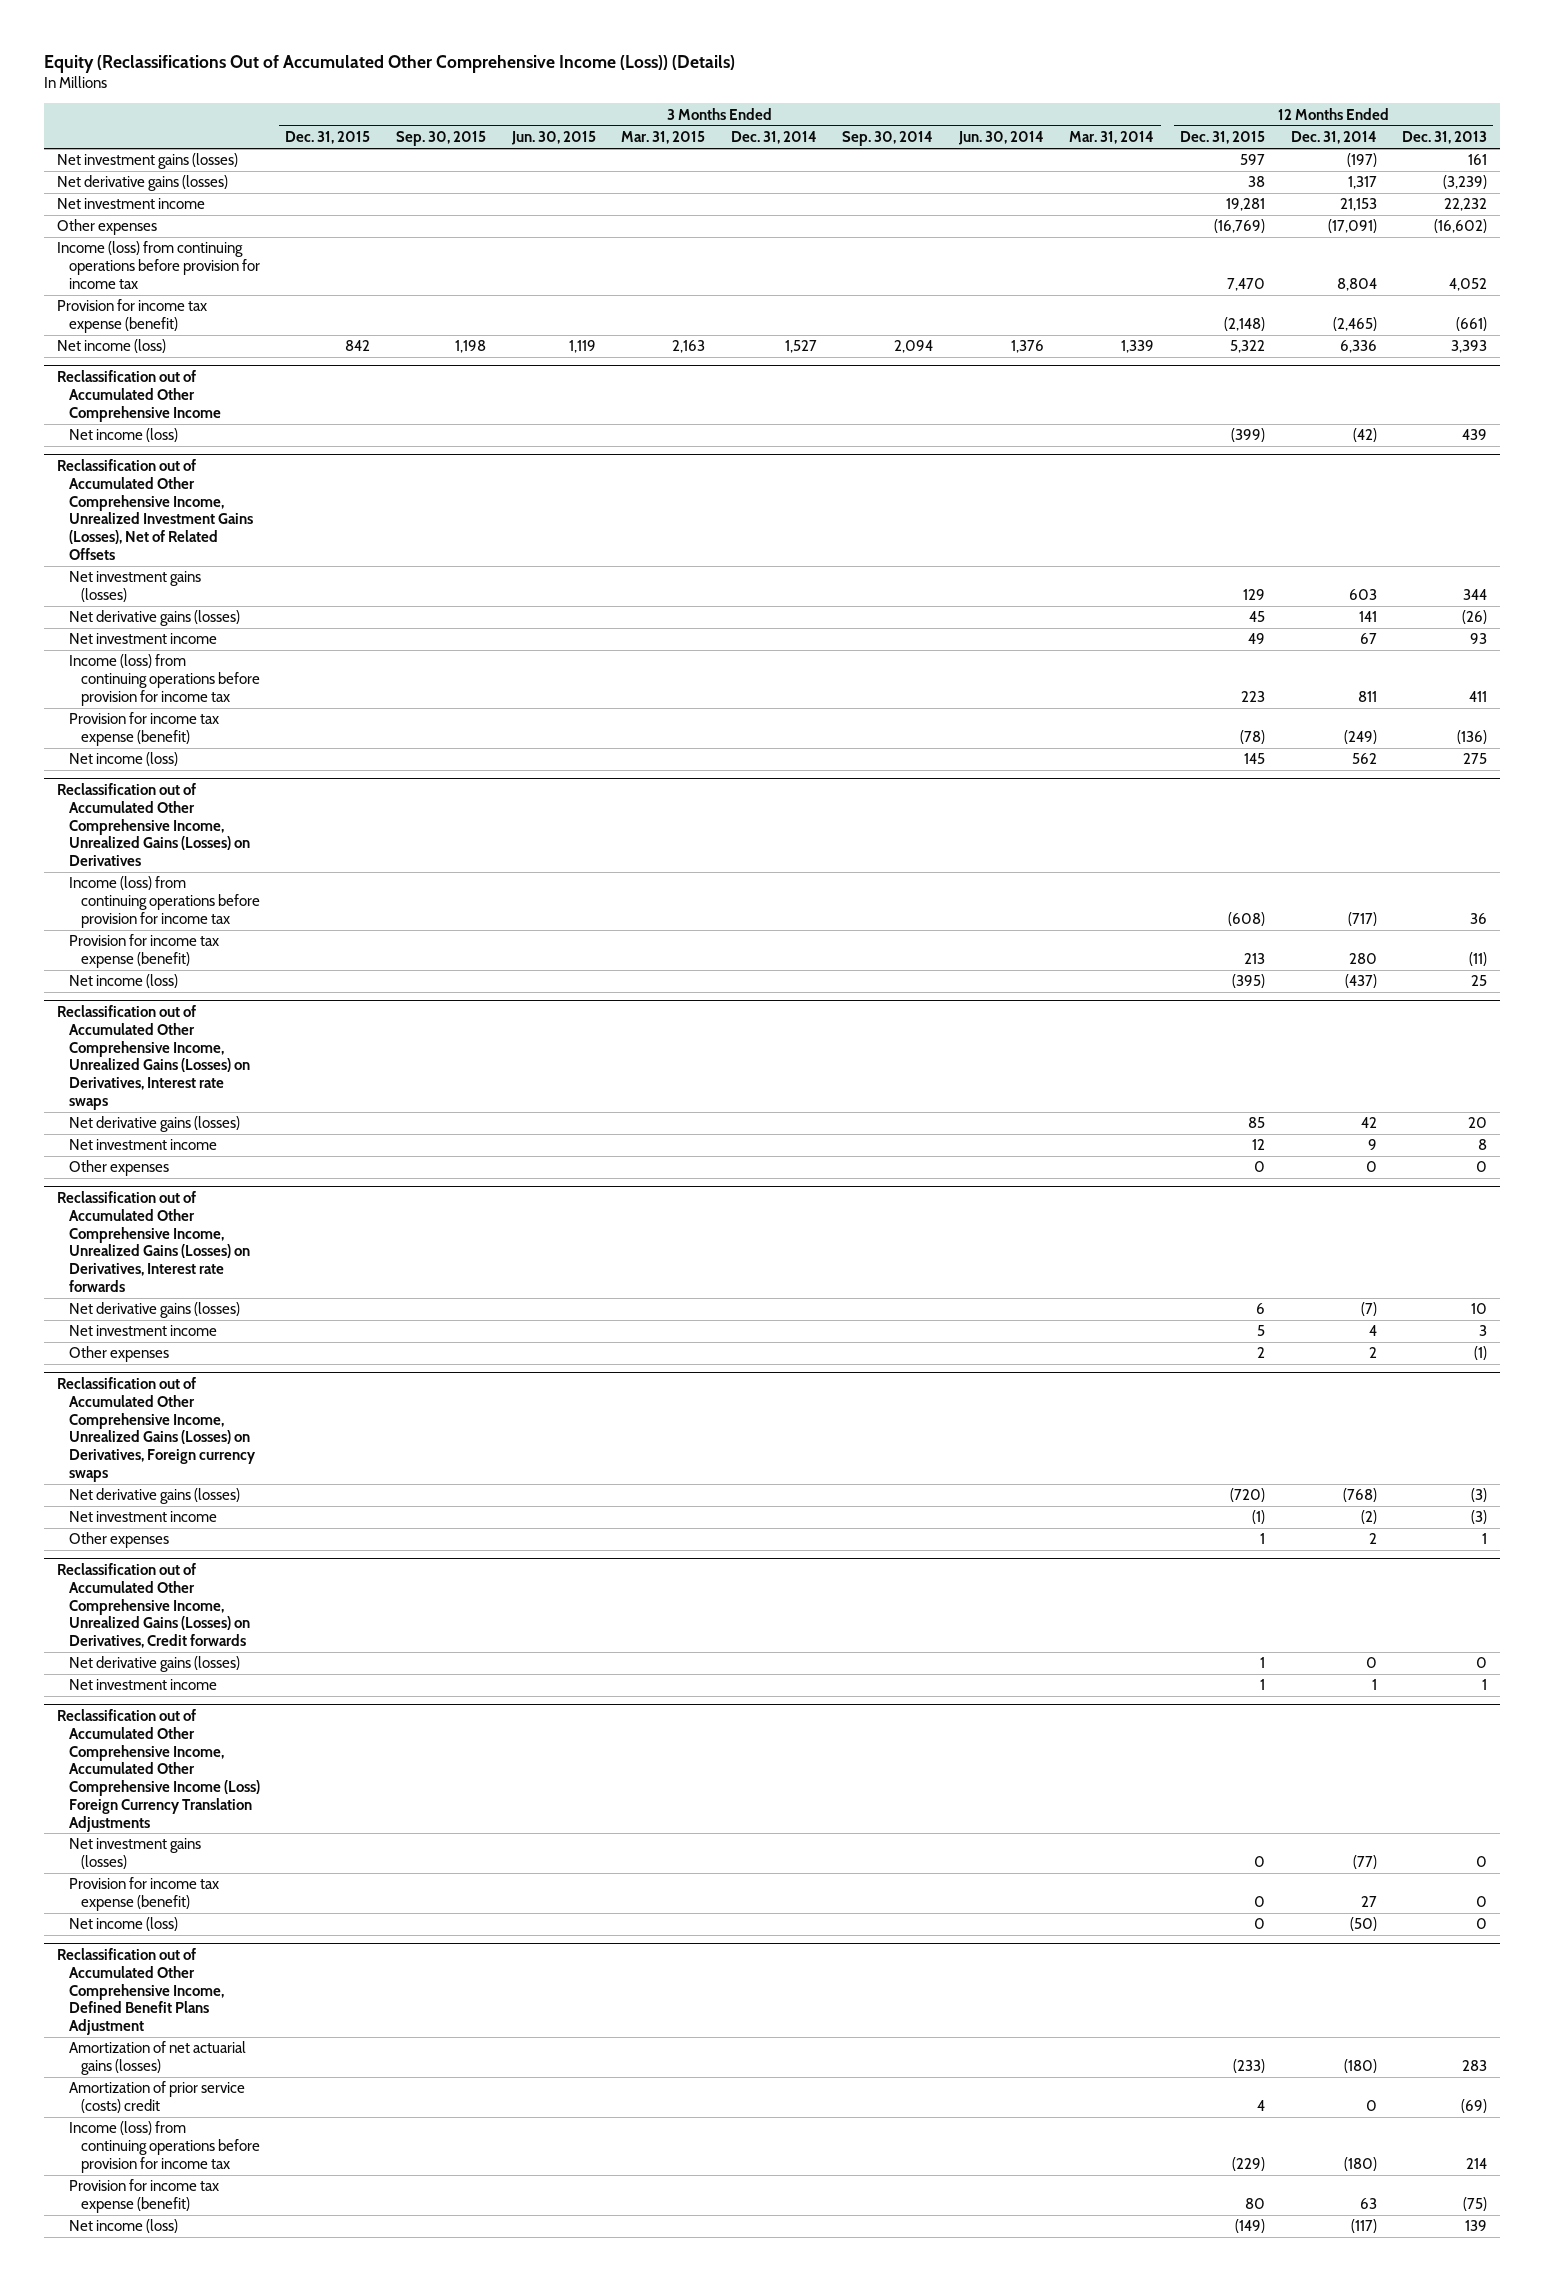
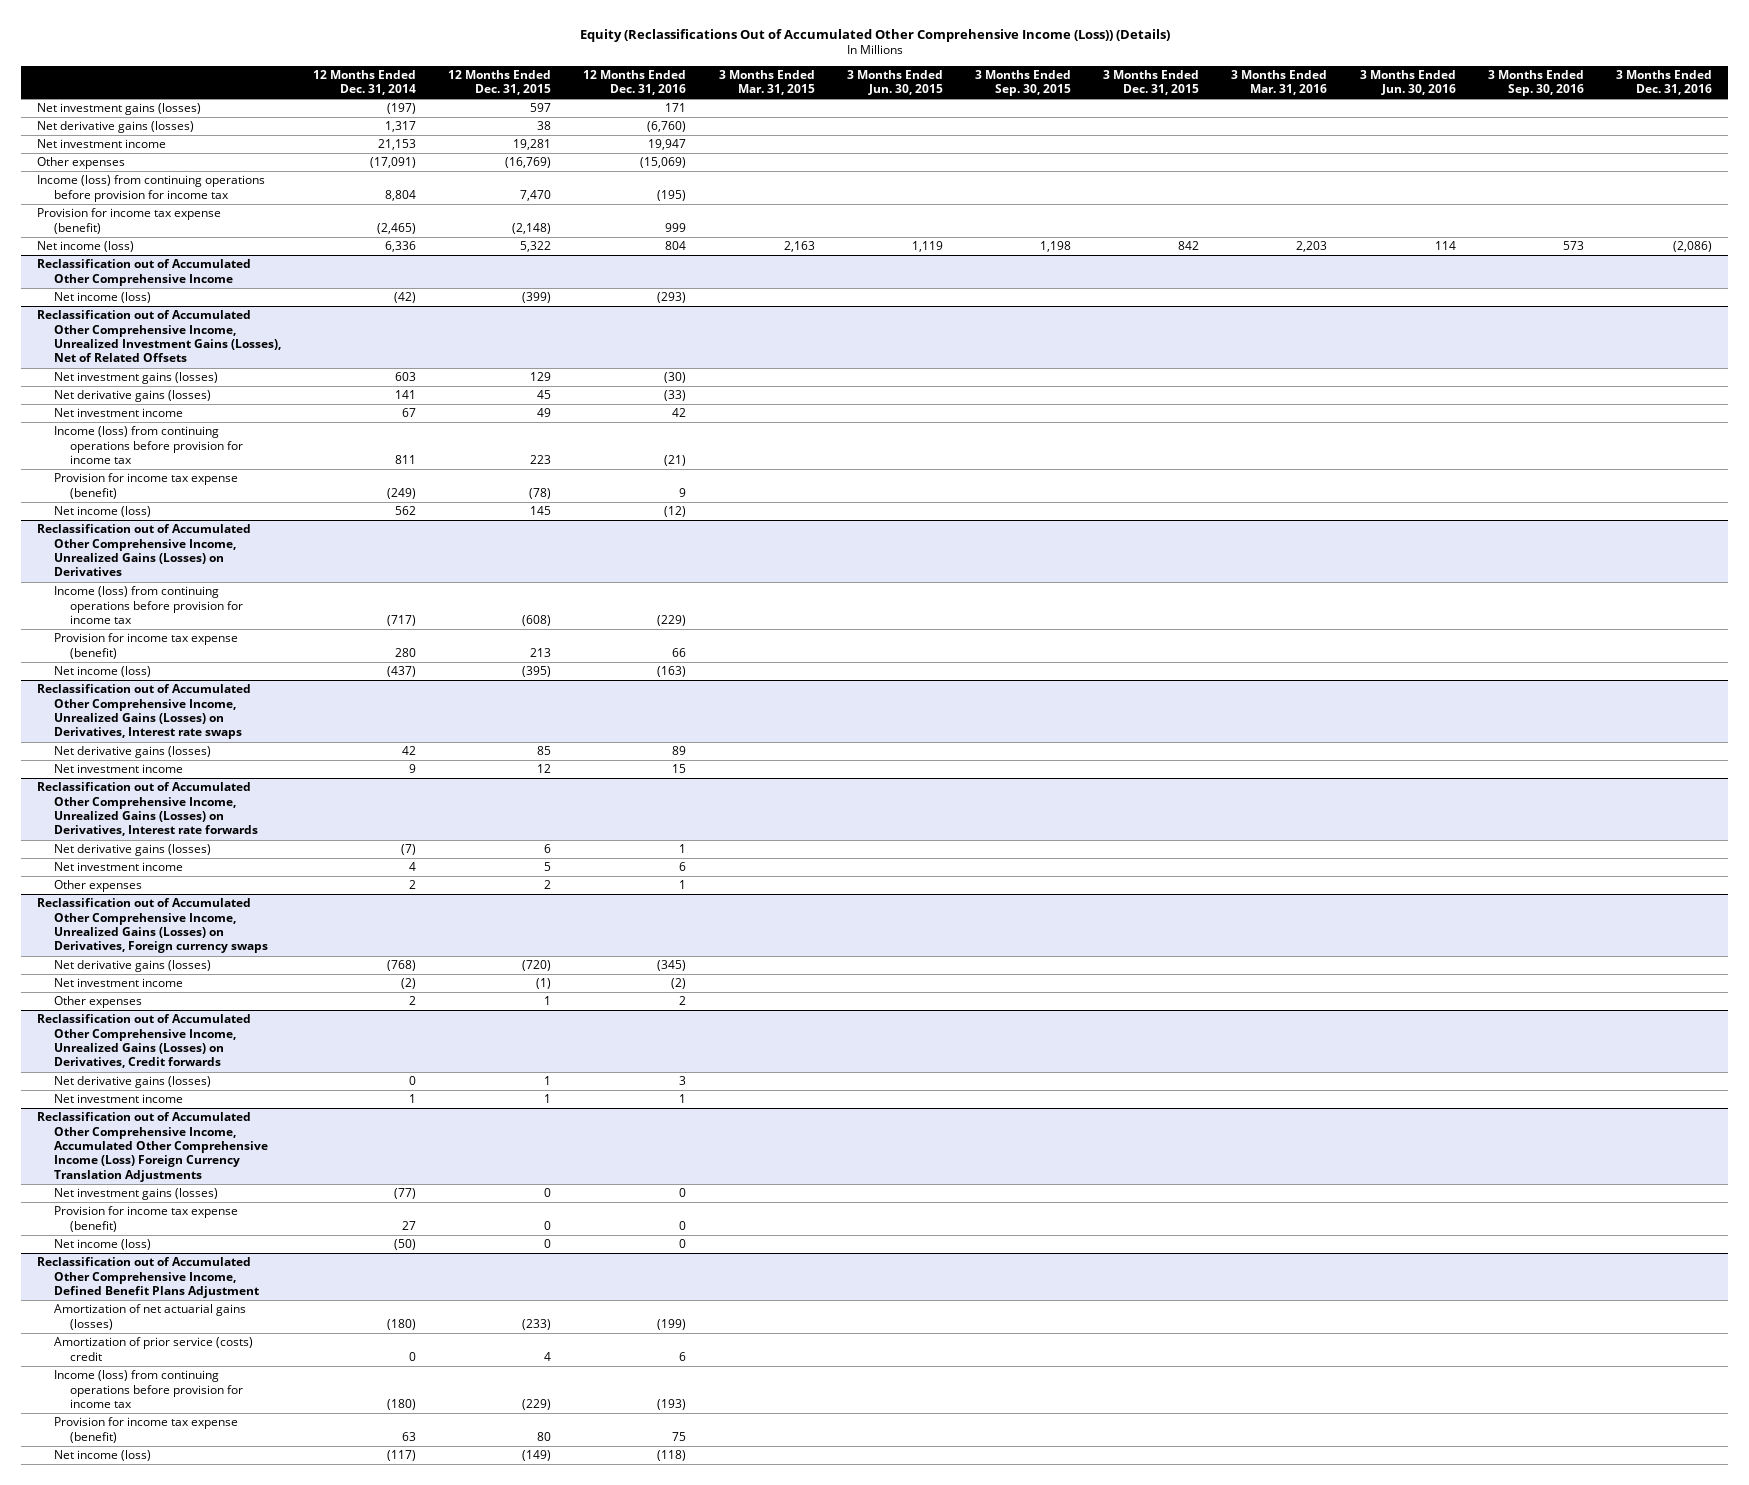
- | 3 Months Ended Dec. 31, 2015 | 3 Months Ended Sep. 30, 2015 | 3 Months Ended Jun. 30, 2015 | 3 Months Ended Mar. 31, 2015 | 3 Months Ended Dec. 31, 2014 | 3 Months Ended Sep. 30, 2014 | 3 Months Ended Jun. 30, 2014 | 3 Months Ended Mar. 31, 2014 | 12 Months Ended Dec. 31, 2015 | 12 Months Ended Dec. 31, 2014 | 12 Months Ended Dec. 31, 2013
+ | 12 Months Ended Dec. 31, 2014 | 12 Months Ended Dec. 31, 2015 | 12 Months Ended Dec. 31, 2016 | 3 Months Ended Mar. 31, 2015 | 3 Months Ended Jun. 30, 2015 | 3 Months Ended Sep. 30, 2015 | 3 Months Ended Dec. 31, 2015 | 3 Months Ended Mar. 31, 2016 | 3 Months Ended Jun. 30, 2016 | 3 Months Ended Sep. 30, 2016 | 3 Months Ended Dec. 31, 2016
@ Reclassification out of Accumulated Other Comprehensive Income, Unrealized Gains (Losses) on Derivatives, Interest rate swaps
- Other expenses | | | | | | | | | 0 | 0 | 0

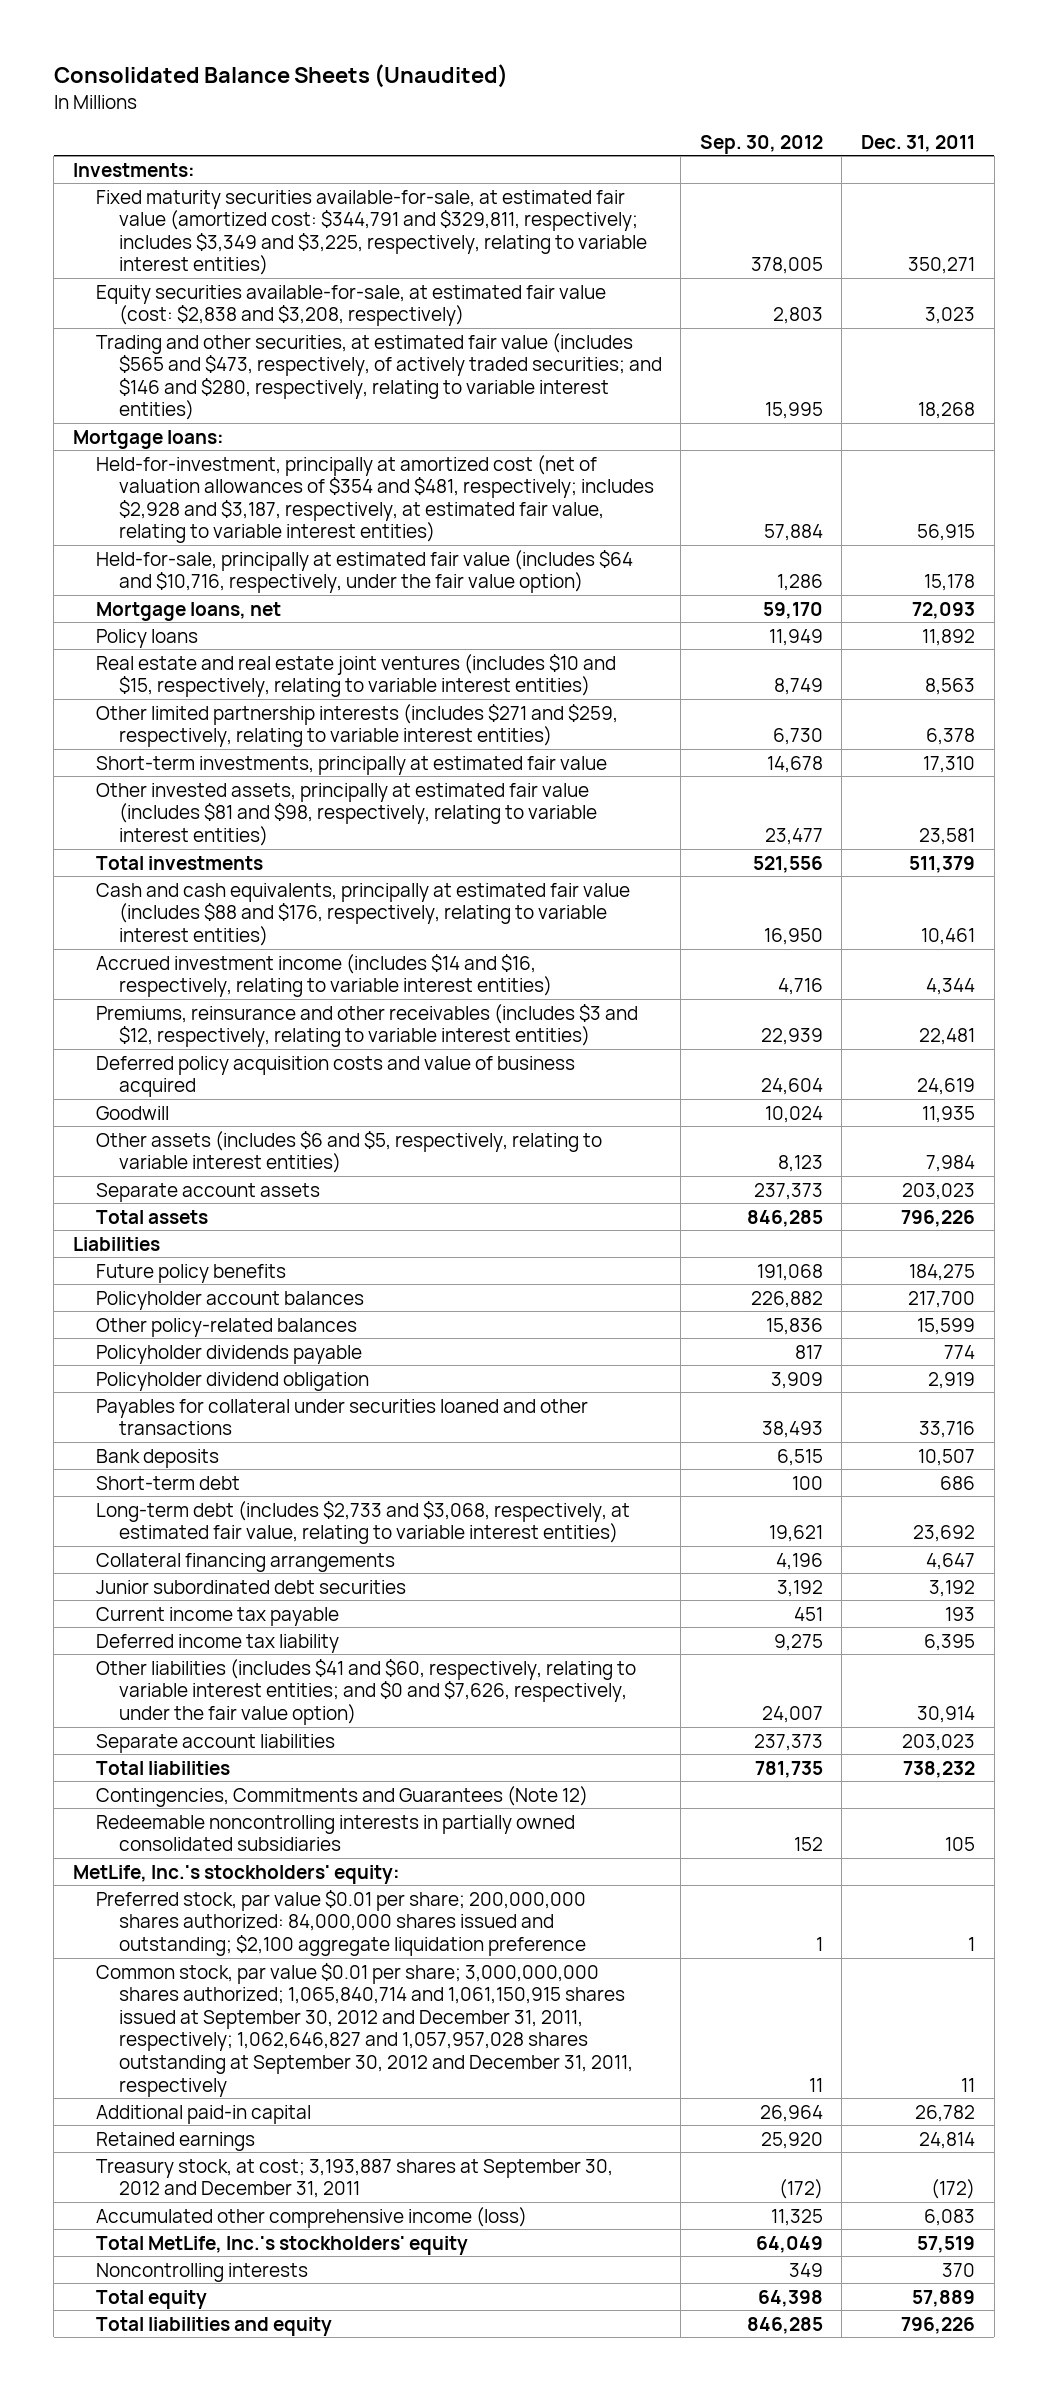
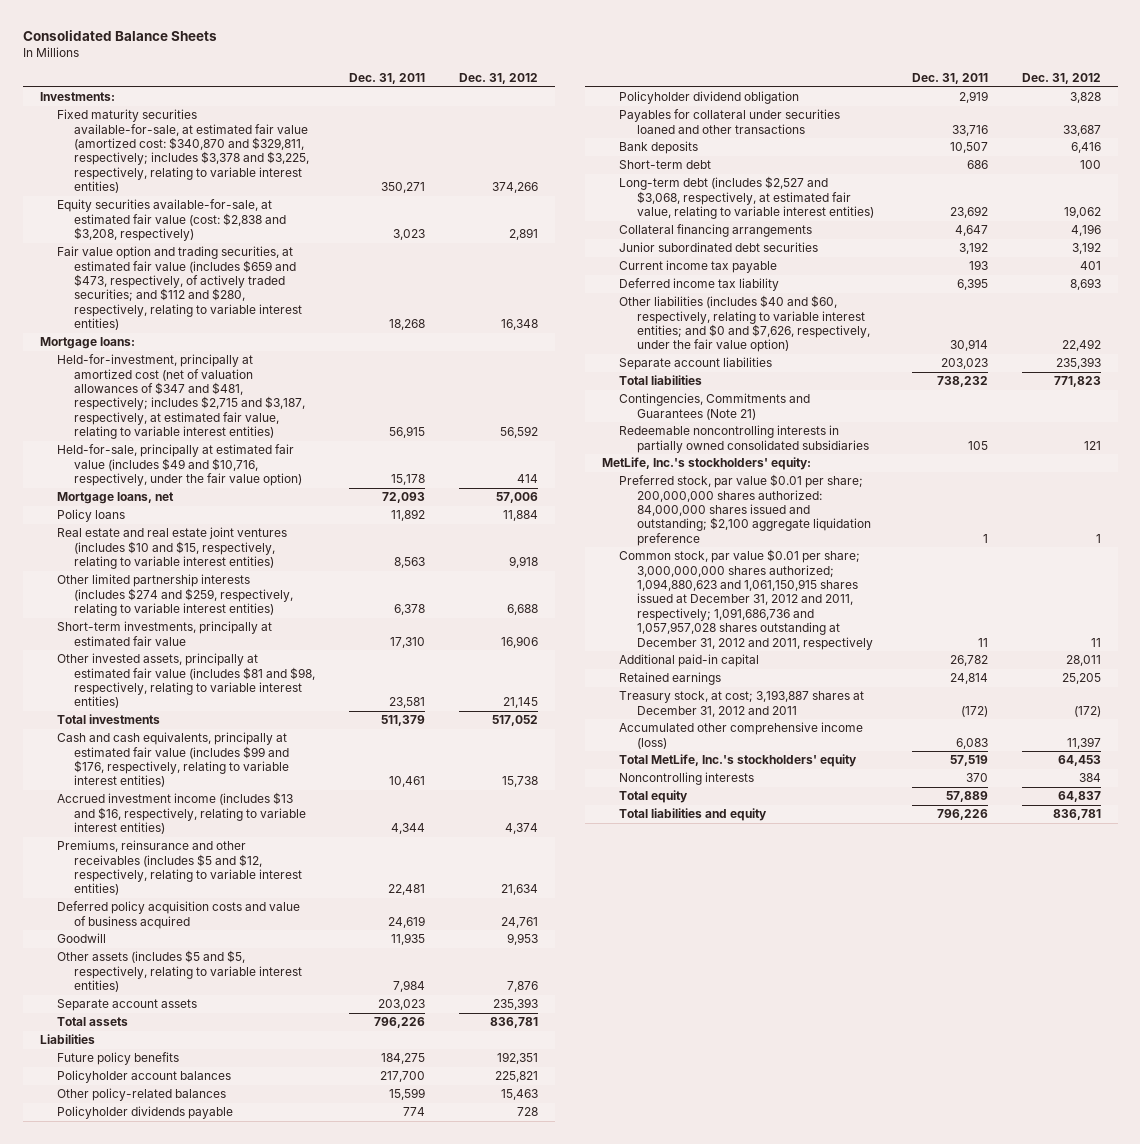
- Consolidated Balance Sheets (Unaudited)
+ Consolidated Balance Sheets
- | Sep. 30, 2012 | Dec. 31, 2011
+ | Dec. 31, 2011 | Dec. 31, 2012
- Fixed maturity securities available-for-sale, at estimated fair value (amortized cost: $344,791 and $329,811, respectively; includes $3,349 and $3,225, respectively, relating to variable interest entities) | 378,005 | 350,271
+ Fixed maturity securities available-for-sale, at estimated fair value (amortized cost: $340,870 and $329,811, respectively; includes $3,378 and $3,225, respectively, relating to variable interest entities) | 350,271 | 374,266
- Trading and other securities, at estimated fair value (includes $565 and $473, respectively, of actively traded securities; and $146 and $280, respectively, relating to variable interest entities) | 15,995 | 18,268
+ Fair value option and trading securities, at estimated fair value (includes $659 and $473, respectively, of actively traded securities; and $112 and $280, respectively, relating to variable interest entities) | 18,268 | 16,348
- Held-for-investment, principally at amortized cost (net of valuation allowances of $354 and $481, respectively; includes $2,928 and $3,187, respectively, at estimated fair value, relating to variable interest entities) | 57,884 | 56,915
- Held-for-sale, principally at estimated fair value (includes $64 and $10,716, respectively, under the fair value option) | 1,286 | 15,178
+ Held-for-investment, principally at amortized cost (net of valuation allowances of $347 and $481, respectively; includes $2,715 and $3,187, respectively, at estimated fair value, relating to variable interest entities) | 56,915 | 56,592
+ Held-for-sale, principally at estimated fair value (includes $49 and $10,716, respectively, under the fair value option) | 15,178 | 414
- Other limited partnership interests (includes $271 and $259, respectively, relating to variable interest entities) | 6,730 | 6,378
+ Other limited partnership interests (includes $274 and $259, respectively, relating to variable interest entities) | 6,378 | 6,688
- Cash and cash equivalents, principally at estimated fair value (includes $88 and $176, respectively, relating to variable interest entities) | 16,950 | 10,461
- Accrued investment income (includes $14 and $16, respectively, relating to variable interest entities) | 4,716 | 4,344
- Premiums, reinsurance and other receivables (includes $3 and $12, respectively, relating to variable interest entities) | 22,939 | 22,481
+ Cash and cash equivalents, principally at estimated fair value (includes $99 and $176, respectively, relating to variable interest entities) | 10,461 | 15,738
+ Accrued investment income (includes $13 and $16, respectively, relating to variable interest entities) | 4,344 | 4,374
+ Premiums, reinsurance and other receivables (includes $5 and $12, respectively, relating to variable interest entities) | 22,481 | 21,634
- Other assets (includes $6 and $5, respectively, relating to variable interest entities) | 8,123 | 7,984
+ Other assets (includes $5 and $5, respectively, relating to variable interest entities) | 7,984 | 7,876
- Long-term debt (includes $2,733 and $3,068, respectively, at estimated fair value, relating to variable interest entities) | 19,621 | 23,692
+ Long-term debt (includes $2,527 and $3,068, respectively, at estimated fair value, relating to variable interest entities) | 23,692 | 19,062
- Other liabilities (includes $41 and $60, respectively, relating to variable interest entities; and $0 and $7,626, respectively, under the fair value option) | 24,007 | 30,914
+ Other liabilities (includes $40 and $60, respectively, relating to variable interest entities; and $0 and $7,626, respectively, under the fair value option) | 30,914 | 22,492
- Contingencies, Commitments and Guarantees (Note 12)
+ Contingencies, Commitments and Guarantees (Note 21)
- Common stock, par value $0.01 per share; 3,000,000,000 shares authorized; 1,065,840,714 and 1,061,150,915 shares issued at September 30, 2012 and December 31, 2011, respectively; 1,062,646,827 and 1,057,957,028 shares outstanding at September 30, 2012 and December 31, 2011, respectively | 11 | 11
+ Common stock, par value $0.01 per share; 3,000,000,000 shares authorized; 1,094,880,623 and 1,061,150,915 shares issued at December 31, 2012 and 2011, respectively; 1,091,686,736 and 1,057,957,028 shares outstanding at December 31, 2012 and 2011, respectively | 11 | 11
- Treasury stock, at cost; 3,193,887 shares at September 30, 2012 and December 31, 2011 | (172) | (172)
+ Treasury stock, at cost; 3,193,887 shares at December 31, 2012 and 2011 | (172) | (172)

